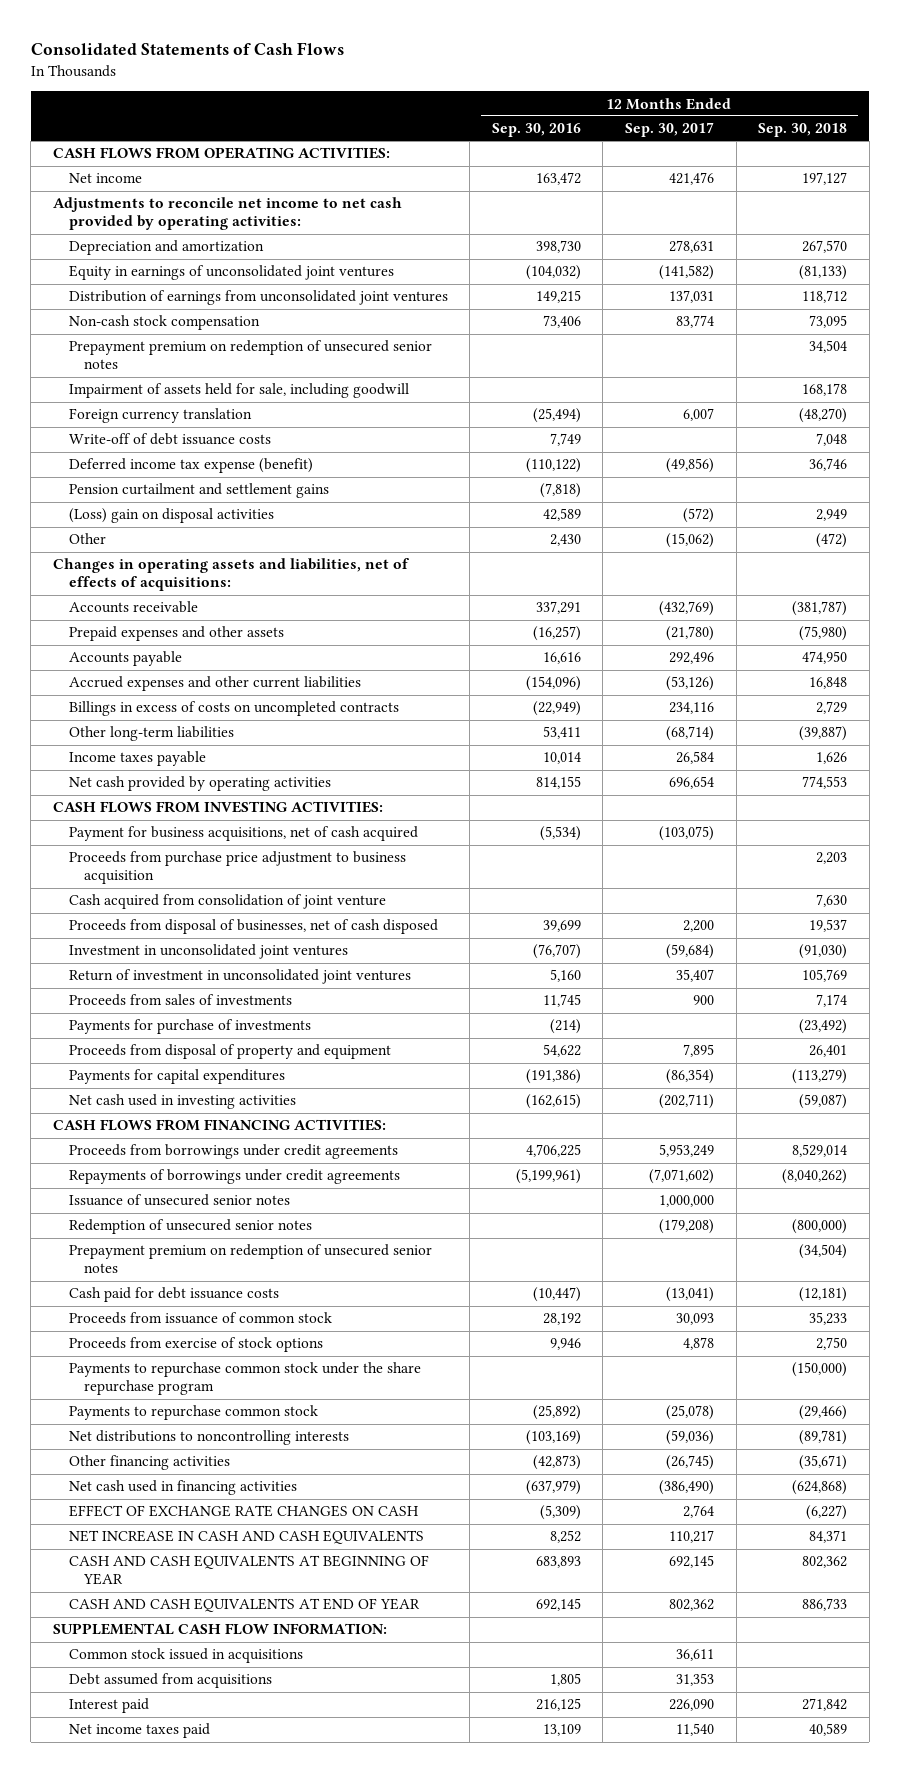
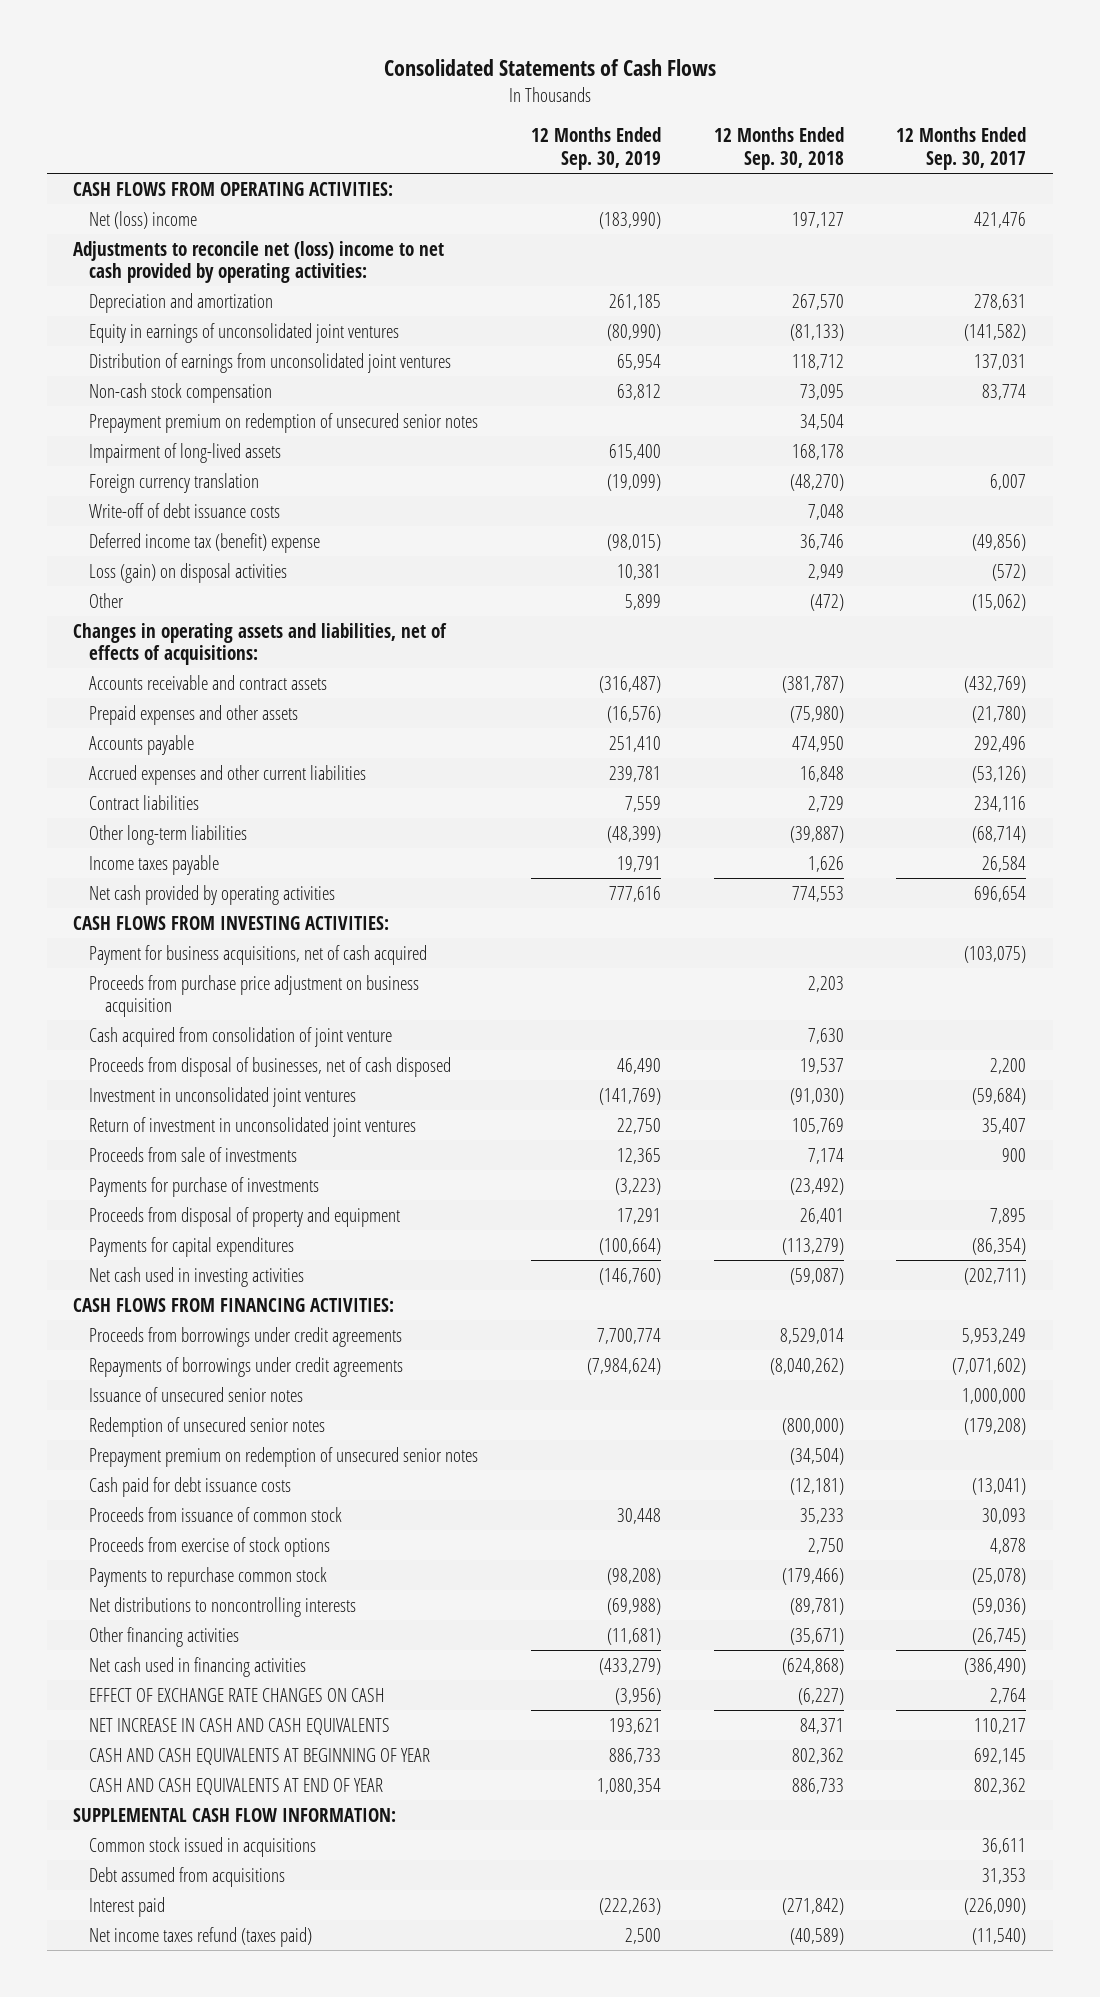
- | 12 Months Ended Sep. 30, 2016 | 12 Months Ended Sep. 30, 2017 | 12 Months Ended Sep. 30, 2018
+ | 12 Months Ended Sep. 30, 2019 | 12 Months Ended Sep. 30, 2018 | 12 Months Ended Sep. 30, 2017
- Net income | 163,472 | 421,476 | 197,127
- Adjustments to reconcile net income to net cash provided by operating activities:
+ Net (loss) income | (183,990) | 197,127 | 421,476
+ Adjustments to reconcile net (loss) income to net cash provided by operating activities:
- Impairment of assets held for sale, including goodwill | | | 168,178
+ Impairment of long-lived assets | 615,400 | 168,178 |
- Deferred income tax expense (benefit) | (110,122) | (49,856) | 36,746
- Pension curtailment and settlement gains | (7,818) | |
- (Loss) gain on disposal activities | 42,589 | (572) | 2,949
+ Deferred income tax (benefit) expense | (98,015) | 36,746 | (49,856)
+ Loss (gain) on disposal activities | 10,381 | 2,949 | (572)
- Accounts receivable | 337,291 | (432,769) | (381,787)
+ Accounts receivable and contract assets | (316,487) | (381,787) | (432,769)
- Billings in excess of costs on uncompleted contracts | (22,949) | 234,116 | 2,729
+ Contract liabilities | 7,559 | 2,729 | 234,116
- Proceeds from purchase price adjustment to business acquisition | | | 2,203
+ Proceeds from purchase price adjustment on business acquisition | | 2,203 |
- Proceeds from sales of investments | 11,745 | 900 | 7,174
+ Proceeds from sale of investments | 12,365 | 7,174 | 900
- Payments to repurchase common stock under the share repurchase program | | | (150,000)
- Payments to repurchase common stock | (25,892) | (25,078) | (29,466)
+ Payments to repurchase common stock | (98,208) | (179,466) | (25,078)
- Interest paid | 216,125 | 226,090 | 271,842
- Net income taxes paid | 13,109 | 11,540 | 40,589
+ Interest paid | (222,263) | (271,842) | (226,090)
+ Net income taxes refund (taxes paid) | 2,500 | (40,589) | (11,540)

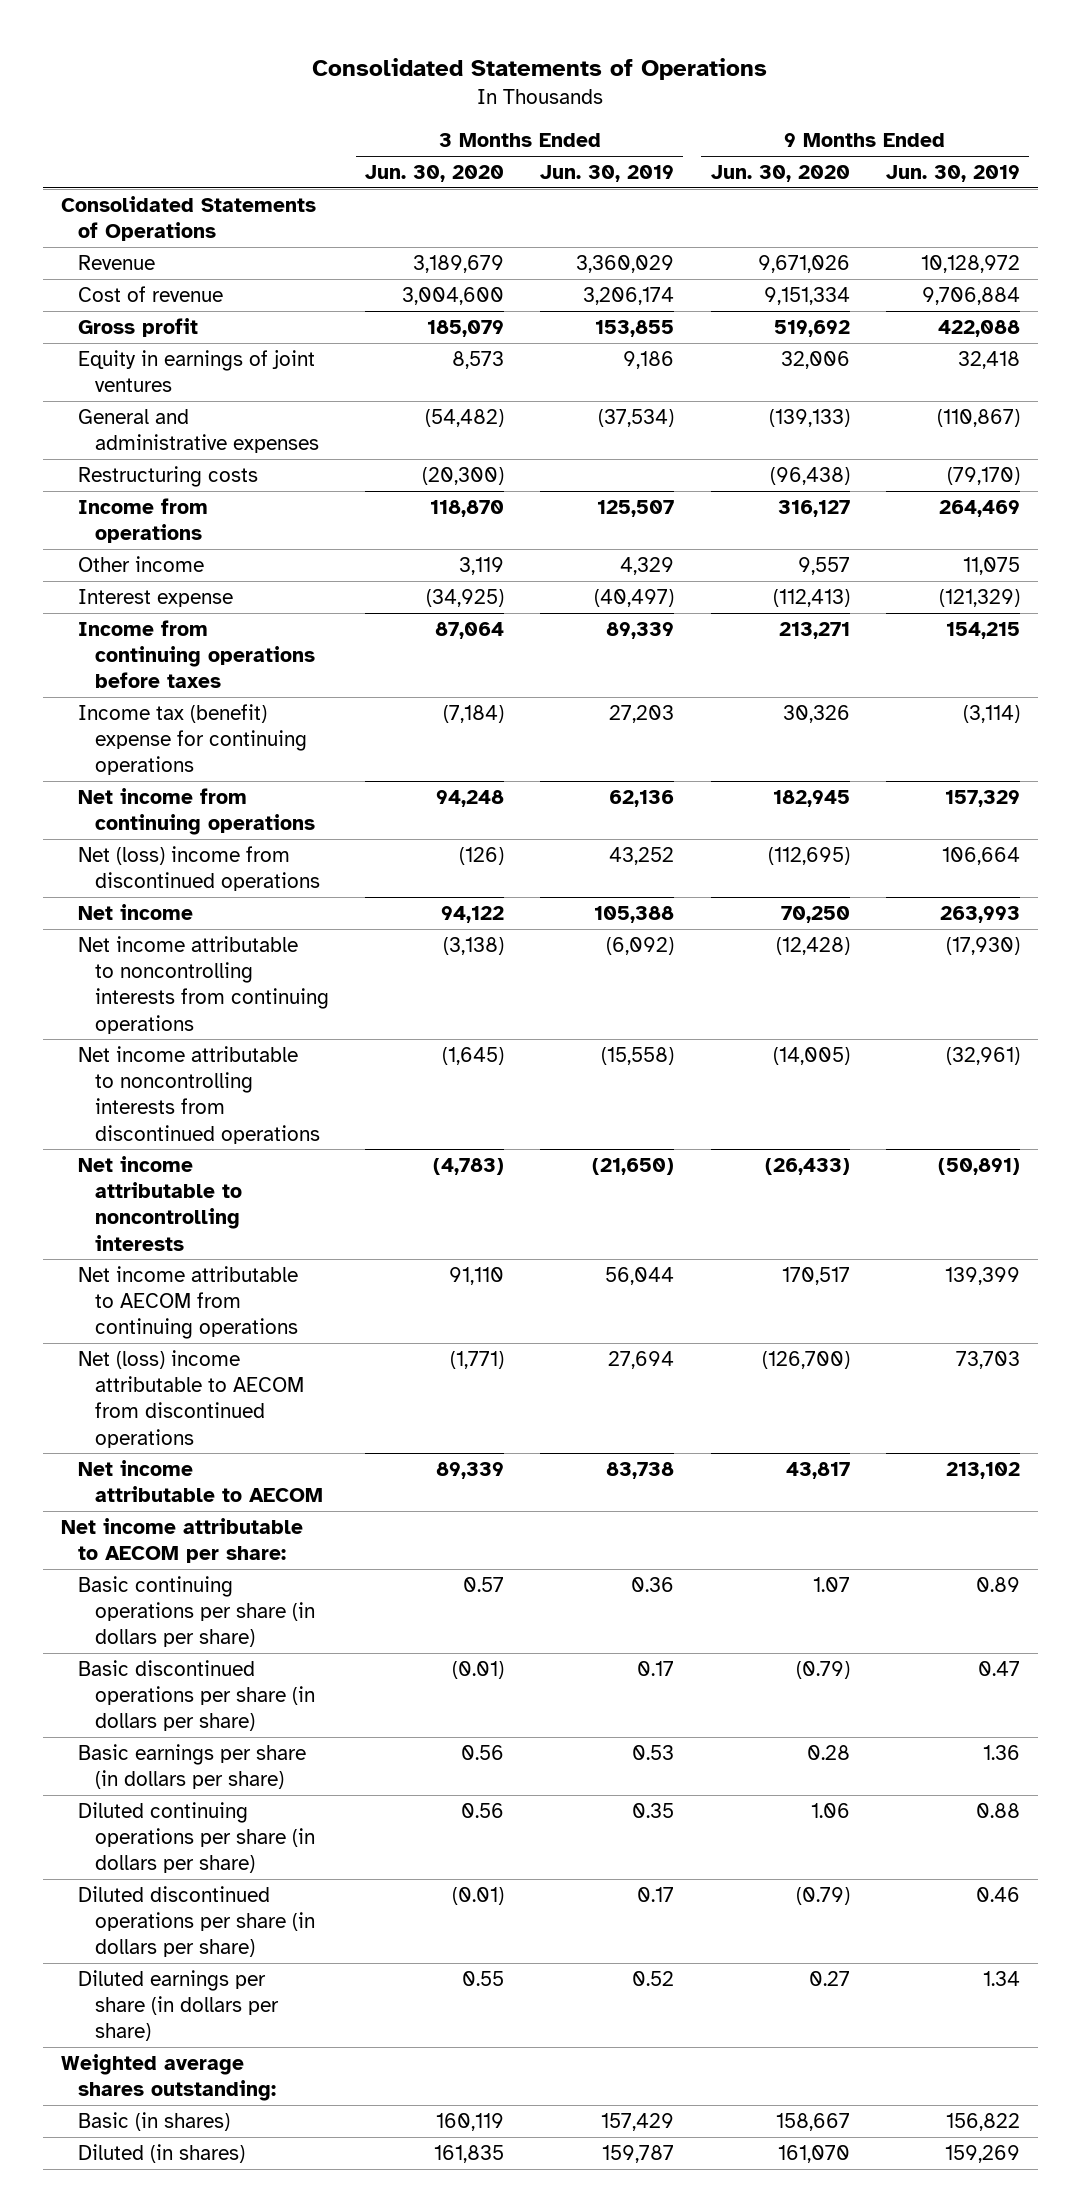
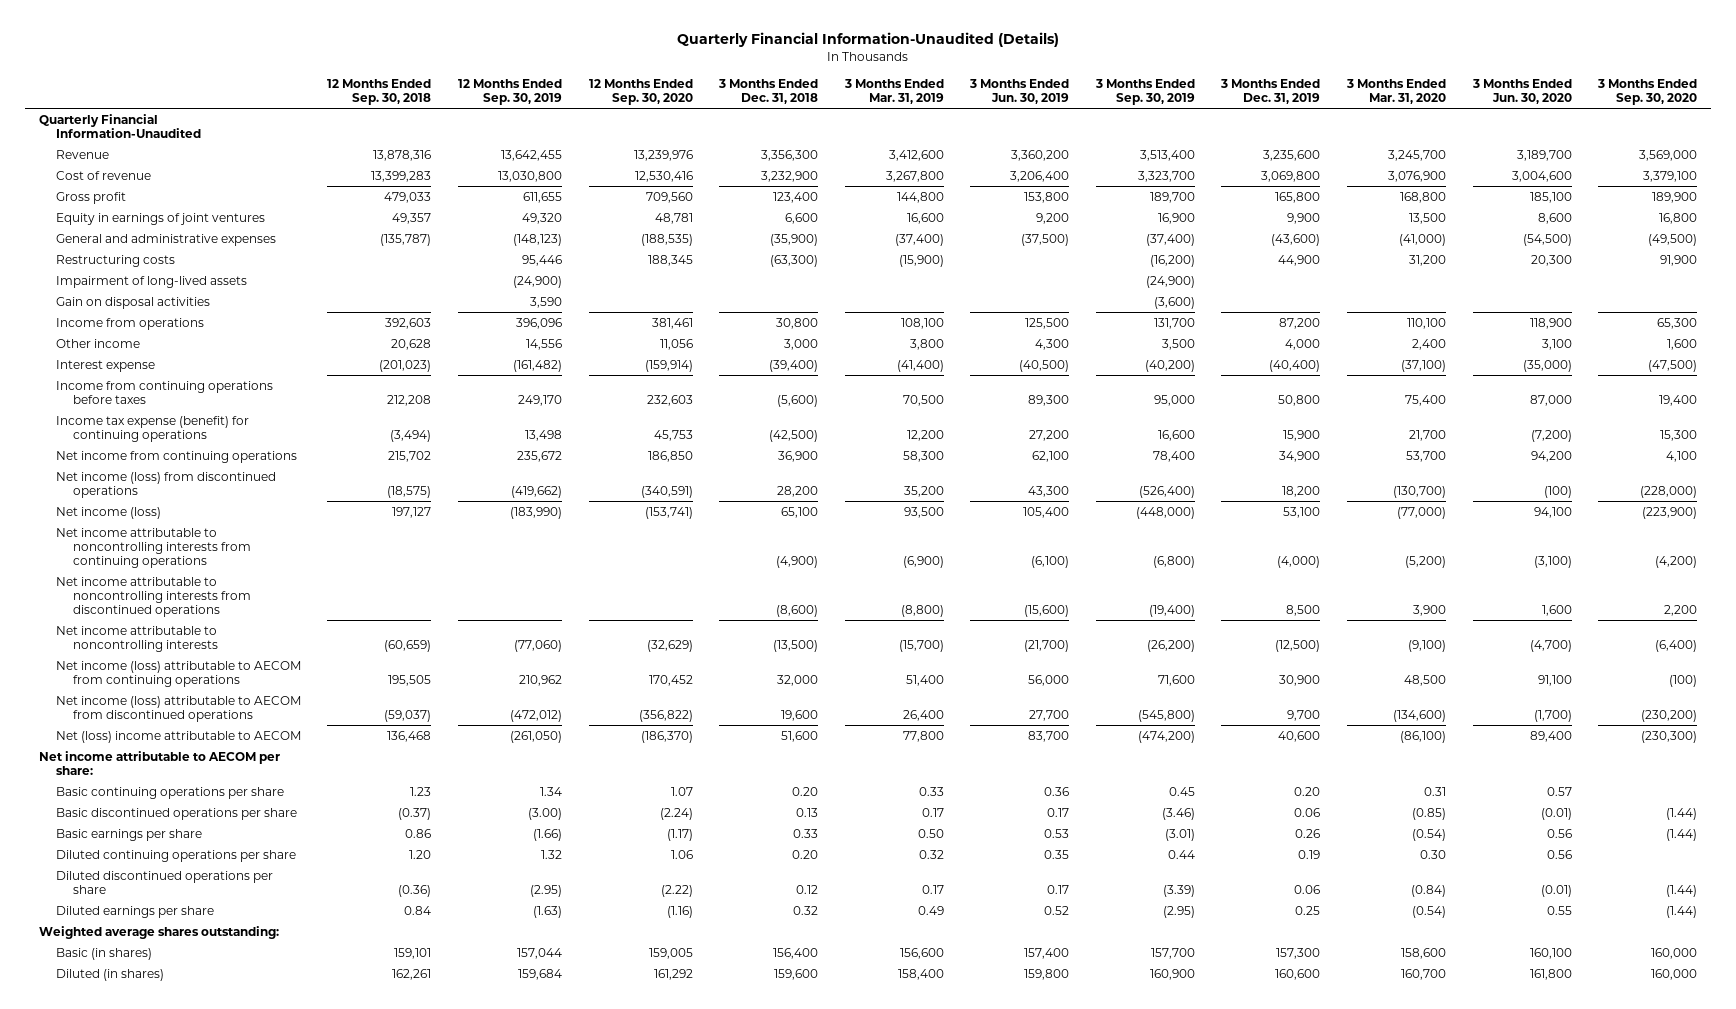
- Consolidated Statements of Operations
+ Quarterly Financial Information-Unaudited (Details)
- | 3 Months Ended Jun. 30, 2020 | 3 Months Ended Jun. 30, 2019 | 9 Months Ended Jun. 30, 2020 | 9 Months Ended Jun. 30, 2019
+ | 12 Months Ended Sep. 30, 2018 | 12 Months Ended Sep. 30, 2019 | 12 Months Ended Sep. 30, 2020 | 3 Months Ended Dec. 31, 2018 | 3 Months Ended Mar. 31, 2019 | 3 Months Ended Jun. 30, 2019 | 3 Months Ended Sep. 30, 2019 | 3 Months Ended Dec. 31, 2019 | 3 Months Ended Mar. 31, 2020 | 3 Months Ended Jun. 30, 2020 | 3 Months Ended Sep. 30, 2020
- Consolidated Statements of Operations
- Revenue | 3,189,679 | 3,360,029 | 9,671,026 | 10,128,972
- Cost of revenue | 3,004,600 | 3,206,174 | 9,151,334 | 9,706,884
- Gross profit | 185,079 | 153,855 | 519,692 | 422,088
- Equity in earnings of joint ventures | 8,573 | 9,186 | 32,006 | 32,418
- General and administrative expenses | (54,482) | (37,534) | (139,133) | (110,867)
- Restructuring costs | (20,300) | | (96,438) | (79,170)
- Income from operations | 118,870 | 125,507 | 316,127 | 264,469
- Other income | 3,119 | 4,329 | 9,557 | 11,075
- Interest expense | (34,925) | (40,497) | (112,413) | (121,329)
- Income from continuing operations before taxes | 87,064 | 89,339 | 213,271 | 154,215
- Income tax (benefit) expense for continuing operations | (7,184) | 27,203 | 30,326 | (3,114)
- Net income from continuing operations | 94,248 | 62,136 | 182,945 | 157,329
- Net (loss) income from discontinued operations | (126) | 43,252 | (112,695) | 106,664
- Net income | 94,122 | 105,388 | 70,250 | 263,993
- Net income attributable to noncontrolling interests from continuing operations | (3,138) | (6,092) | (12,428) | (17,930)
- Net income attributable to noncontrolling interests from discontinued operations | (1,645) | (15,558) | (14,005) | (32,961)
- Net income attributable to noncontrolling interests | (4,783) | (21,650) | (26,433) | (50,891)
- Net income attributable to AECOM from continuing operations | 91,110 | 56,044 | 170,517 | 139,399
- Net (loss) income attributable to AECOM from discontinued operations | (1,771) | 27,694 | (126,700) | 73,703
- Net income attributable to AECOM | 89,339 | 83,738 | 43,817 | 213,102
+ Quarterly Financial Information-Unaudited
+ Revenue | 13,878,316 | 13,642,455 | 13,239,976 | 3,356,300 | 3,412,600 | 3,360,200 | 3,513,400 | 3,235,600 | 3,245,700 | 3,189,700 | 3,569,000
+ Cost of revenue | 13,399,283 | 13,030,800 | 12,530,416 | 3,232,900 | 3,267,800 | 3,206,400 | 3,323,700 | 3,069,800 | 3,076,900 | 3,004,600 | 3,379,100
+ Gross profit | 479,033 | 611,655 | 709,560 | 123,400 | 144,800 | 153,800 | 189,700 | 165,800 | 168,800 | 185,100 | 189,900
+ Equity in earnings of joint ventures | 49,357 | 49,320 | 48,781 | 6,600 | 16,600 | 9,200 | 16,900 | 9,900 | 13,500 | 8,600 | 16,800
+ General and administrative expenses | (135,787) | (148,123) | (188,535) | (35,900) | (37,400) | (37,500) | (37,400) | (43,600) | (41,000) | (54,500) | (49,500)
+ Restructuring costs | | 95,446 | 188,345 | (63,300) | (15,900) | | (16,200) | 44,900 | 31,200 | 20,300 | 91,900
+ Impairment of long-lived assets | | (24,900) | | | | | (24,900) | | | |
+ Gain on disposal activities | | 3,590 | | | | | (3,600) | | | |
+ Income from operations | 392,603 | 396,096 | 381,461 | 30,800 | 108,100 | 125,500 | 131,700 | 87,200 | 110,100 | 118,900 | 65,300
+ Other income | 20,628 | 14,556 | 11,056 | 3,000 | 3,800 | 4,300 | 3,500 | 4,000 | 2,400 | 3,100 | 1,600
+ Interest expense | (201,023) | (161,482) | (159,914) | (39,400) | (41,400) | (40,500) | (40,200) | (40,400) | (37,100) | (35,000) | (47,500)
+ Income from continuing operations before taxes | 212,208 | 249,170 | 232,603 | (5,600) | 70,500 | 89,300 | 95,000 | 50,800 | 75,400 | 87,000 | 19,400
+ Income tax expense (benefit) for continuing operations | (3,494) | 13,498 | 45,753 | (42,500) | 12,200 | 27,200 | 16,600 | 15,900 | 21,700 | (7,200) | 15,300
+ Net income from continuing operations | 215,702 | 235,672 | 186,850 | 36,900 | 58,300 | 62,100 | 78,400 | 34,900 | 53,700 | 94,200 | 4,100
+ Net income (loss) from discontinued operations | (18,575) | (419,662) | (340,591) | 28,200 | 35,200 | 43,300 | (526,400) | 18,200 | (130,700) | (100) | (228,000)
+ Net income (loss) | 197,127 | (183,990) | (153,741) | 65,100 | 93,500 | 105,400 | (448,000) | 53,100 | (77,000) | 94,100 | (223,900)
+ Net income attributable to noncontrolling interests from continuing operations | | | | (4,900) | (6,900) | (6,100) | (6,800) | (4,000) | (5,200) | (3,100) | (4,200)
+ Net income attributable to noncontrolling interests from discontinued operations | | | | (8,600) | (8,800) | (15,600) | (19,400) | 8,500 | 3,900 | 1,600 | 2,200
+ Net income attributable to noncontrolling interests | (60,659) | (77,060) | (32,629) | (13,500) | (15,700) | (21,700) | (26,200) | (12,500) | (9,100) | (4,700) | (6,400)
+ Net income (loss) attributable to AECOM from continuing operations | 195,505 | 210,962 | 170,452 | 32,000 | 51,400 | 56,000 | 71,600 | 30,900 | 48,500 | 91,100 | (100)
+ Net income (loss) attributable to AECOM from discontinued operations | (59,037) | (472,012) | (356,822) | 19,600 | 26,400 | 27,700 | (545,800) | 9,700 | (134,600) | (1,700) | (230,200)
+ Net (loss) income attributable to AECOM | 136,468 | (261,050) | (186,370) | 51,600 | 77,800 | 83,700 | (474,200) | 40,600 | (86,100) | 89,400 | (230,300)
- Basic continuing operations per share (in dollars per share) | 0.57 | 0.36 | 1.07 | 0.89
- Basic discontinued operations per share (in dollars per share) | (0.01) | 0.17 | (0.79) | 0.47
- Basic earnings per share (in dollars per share) | 0.56 | 0.53 | 0.28 | 1.36
- Diluted continuing operations per share (in dollars per share) | 0.56 | 0.35 | 1.06 | 0.88
- Diluted discontinued operations per share (in dollars per share) | (0.01) | 0.17 | (0.79) | 0.46
- Diluted earnings per share (in dollars per share) | 0.55 | 0.52 | 0.27 | 1.34
+ Basic continuing operations per share | 1.23 | 1.34 | 1.07 | 0.20 | 0.33 | 0.36 | 0.45 | 0.20 | 0.31 | 0.57 |
+ Basic discontinued operations per share | (0.37) | (3.00) | (2.24) | 0.13 | 0.17 | 0.17 | (3.46) | 0.06 | (0.85) | (0.01) | (1.44)
+ Basic earnings per share | 0.86 | (1.66) | (1.17) | 0.33 | 0.50 | 0.53 | (3.01) | 0.26 | (0.54) | 0.56 | (1.44)
+ Diluted continuing operations per share | 1.20 | 1.32 | 1.06 | 0.20 | 0.32 | 0.35 | 0.44 | 0.19 | 0.30 | 0.56 |
+ Diluted discontinued operations per share | (0.36) | (2.95) | (2.22) | 0.12 | 0.17 | 0.17 | (3.39) | 0.06 | (0.84) | (0.01) | (1.44)
+ Diluted earnings per share | 0.84 | (1.63) | (1.16) | 0.32 | 0.49 | 0.52 | (2.95) | 0.25 | (0.54) | 0.55 | (1.44)
- Basic (in shares) | 160,119 | 157,429 | 158,667 | 156,822
- Diluted (in shares) | 161,835 | 159,787 | 161,070 | 159,269
+ Basic (in shares) | 159,101 | 157,044 | 159,005 | 156,400 | 156,600 | 157,400 | 157,700 | 157,300 | 158,600 | 160,100 | 160,000
+ Diluted (in shares) | 162,261 | 159,684 | 161,292 | 159,600 | 158,400 | 159,800 | 160,900 | 160,600 | 160,700 | 161,800 | 160,000

